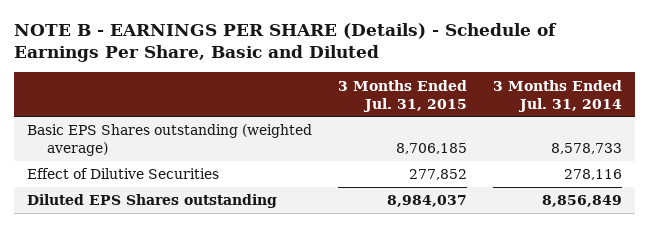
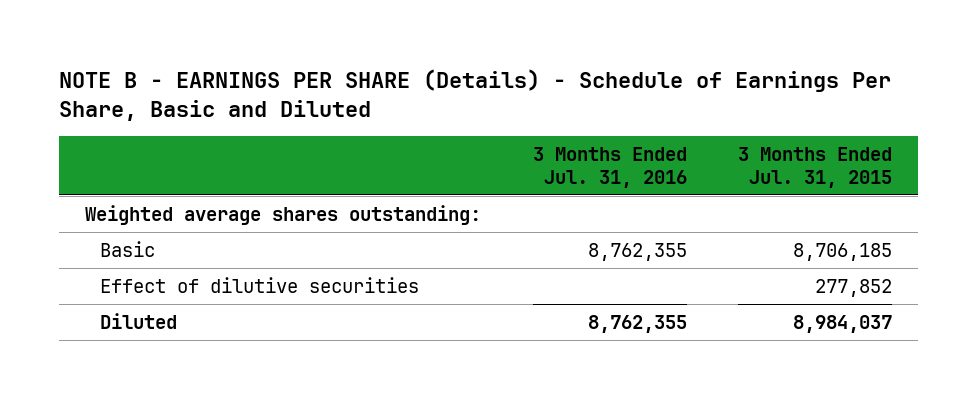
- | 3 Months Ended Jul. 31, 2015 | 3 Months Ended Jul. 31, 2014
+ | 3 Months Ended Jul. 31, 2016 | 3 Months Ended Jul. 31, 2015
- Basic EPS Shares outstanding (weighted average) | 8,706,185 | 8,578,733
- Effect of Dilutive Securities | 277,852 | 278,116
- Diluted EPS Shares outstanding | 8,984,037 | 8,856,849
+ Weighted average shares outstanding:
+ Basic | 8,762,355 | 8,706,185
+ Effect of dilutive securities | | 277,852
+ Diluted | 8,762,355 | 8,984,037

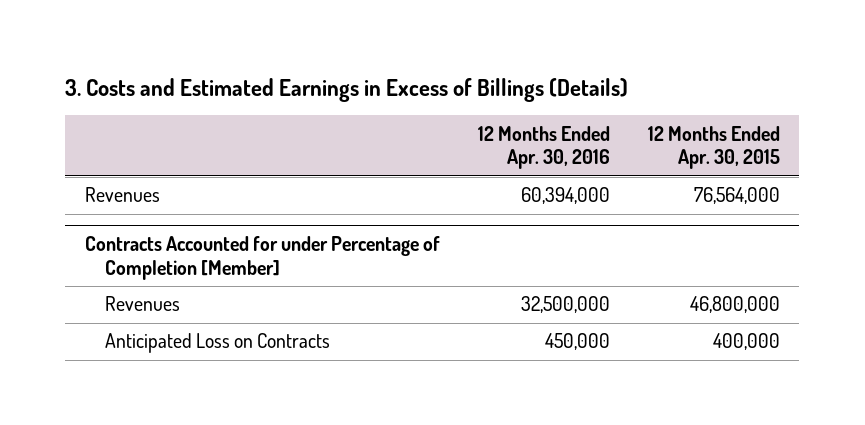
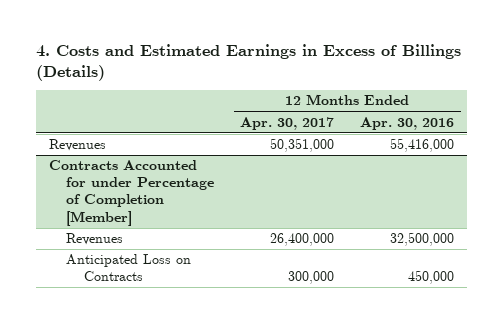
- 3. Costs and Estimated Earnings in Excess of Billings (Details)
+ 4. Costs and Estimated Earnings in Excess of Billings (Details)
- | 12 Months Ended Apr. 30, 2016 | 12 Months Ended Apr. 30, 2015
+ | 12 Months Ended Apr. 30, 2017 | 12 Months Ended Apr. 30, 2016
- Revenues | 60,394,000 | 76,564,000
+ Revenues | 50,351,000 | 55,416,000

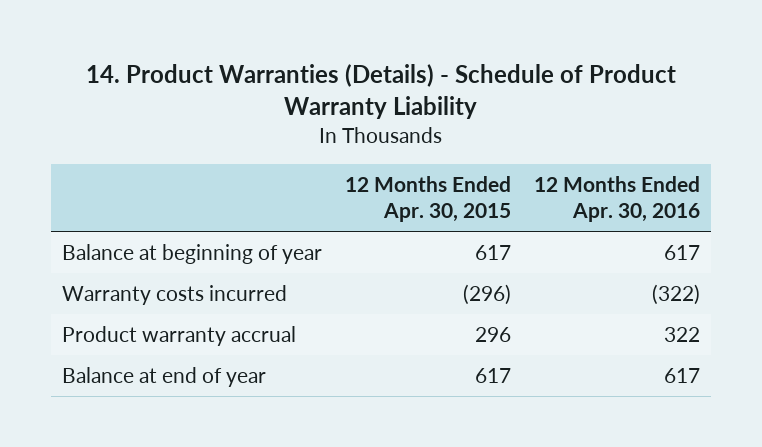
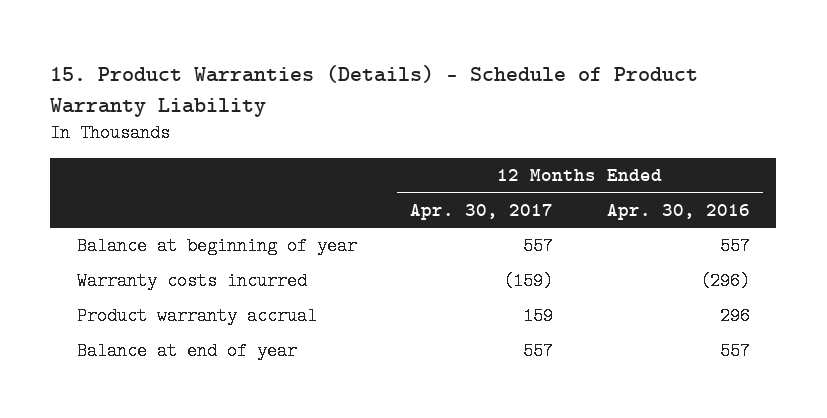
- 14. Product Warranties (Details) - Schedule of Product Warranty Liability
+ 15. Product Warranties (Details) - Schedule of Product Warranty Liability
- | 12 Months Ended Apr. 30, 2015 | 12 Months Ended Apr. 30, 2016
+ | 12 Months Ended Apr. 30, 2017 | 12 Months Ended Apr. 30, 2016
- Balance at beginning of year | 617 | 617
- Warranty costs incurred | (296) | (322)
- Product warranty accrual | 296 | 322
- Balance at end of year | 617 | 617
+ Balance at beginning of year | 557 | 557
+ Warranty costs incurred | (159) | (296)
+ Product warranty accrual | 159 | 296
+ Balance at end of year | 557 | 557

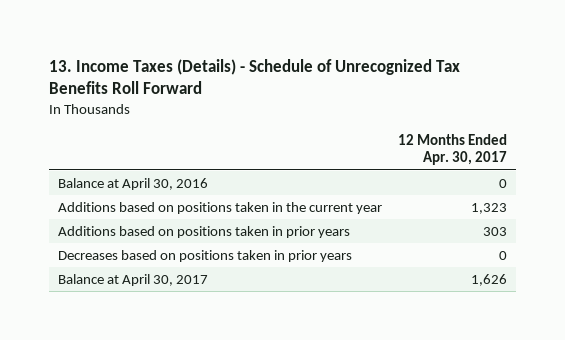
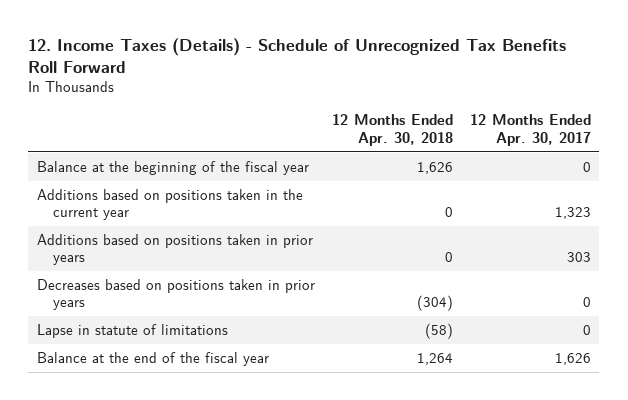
- 13. Income Taxes (Details) - Schedule of Unrecognized Tax Benefits Roll Forward
+ 12. Income Taxes (Details) - Schedule of Unrecognized Tax Benefits Roll Forward
- | 12 Months Ended Apr. 30, 2017
+ | 12 Months Ended Apr. 30, 2018 | 12 Months Ended Apr. 30, 2017
- Balance at April 30, 2016 | 0
+ Balance at the beginning of the fiscal year | 1,626 | 0
- Balance at April 30, 2017 | 1,626
+ Lapse in statute of limitations | (58) | 0
+ Balance at the end of the fiscal year | 1,264 | 1,626

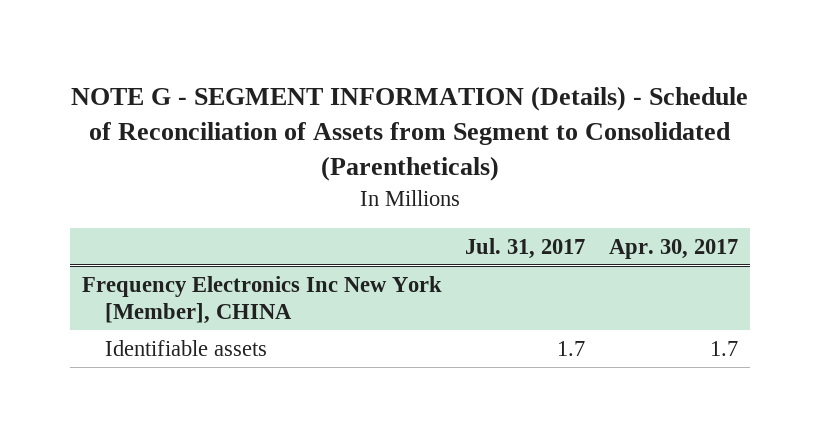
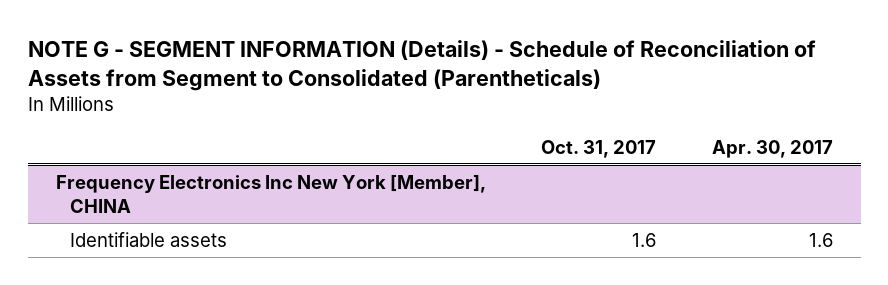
- | Jul. 31, 2017 | Apr. 30, 2017
+ | Oct. 31, 2017 | Apr. 30, 2017
@ Frequency Electronics Inc New York [Member], CHINA
- Identifiable assets | 1.7 | 1.7
+ Identifiable assets | 1.6 | 1.6

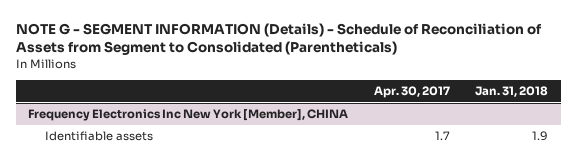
- | Oct. 31, 2017 | Apr. 30, 2017
+ | Apr. 30, 2017 | Jan. 31, 2018
@ Frequency Electronics Inc New York [Member], CHINA
- Identifiable assets | 1.6 | 1.6
+ Identifiable assets | 1.7 | 1.9

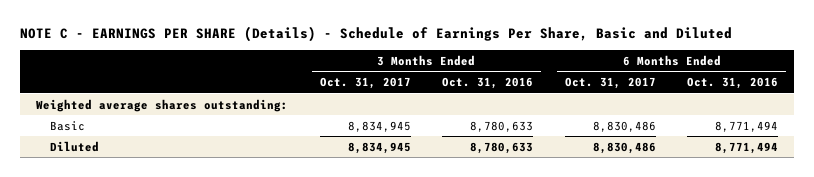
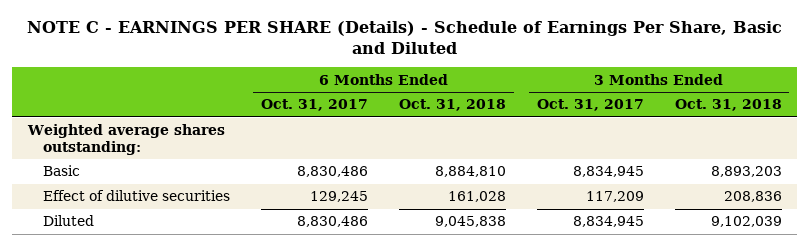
- | 3 Months Ended Oct. 31, 2017 | 3 Months Ended Oct. 31, 2016 | 6 Months Ended Oct. 31, 2017 | 6 Months Ended Oct. 31, 2016
+ | 6 Months Ended Oct. 31, 2017 | 6 Months Ended Oct. 31, 2018 | 3 Months Ended Oct. 31, 2017 | 3 Months Ended Oct. 31, 2018
+ Effect of dilutive securities | 129,245 | 161,028 | 117,209 | 208,836

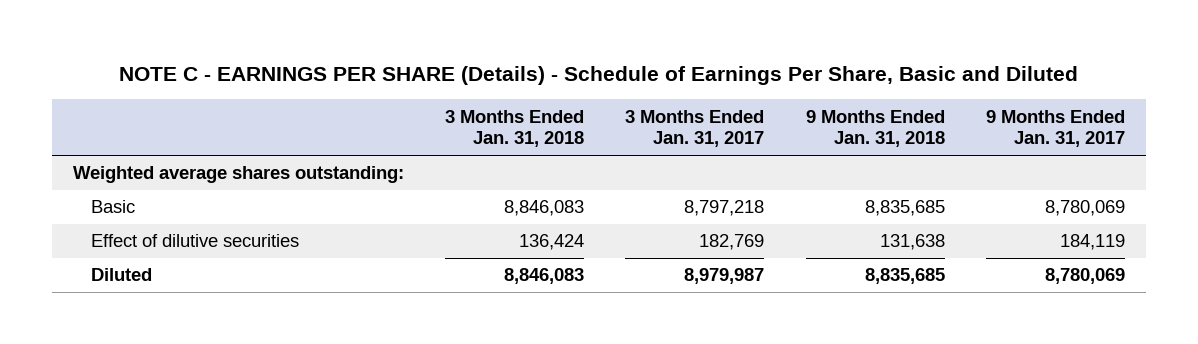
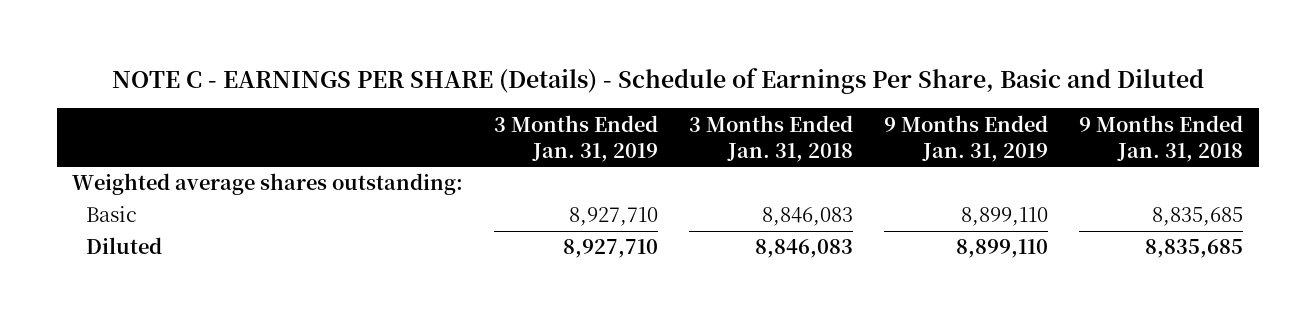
- | 3 Months Ended Jan. 31, 2018 | 3 Months Ended Jan. 31, 2017 | 9 Months Ended Jan. 31, 2018 | 9 Months Ended Jan. 31, 2017
+ | 3 Months Ended Jan. 31, 2019 | 3 Months Ended Jan. 31, 2018 | 9 Months Ended Jan. 31, 2019 | 9 Months Ended Jan. 31, 2018
- Effect of dilutive securities | 136,424 | 182,769 | 131,638 | 184,119

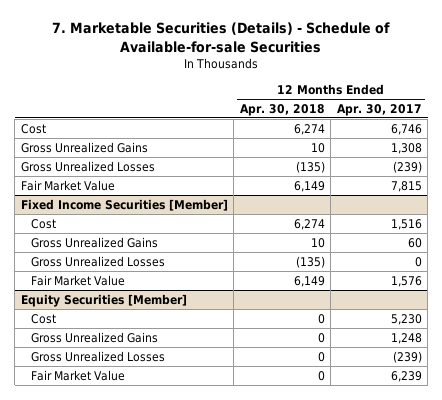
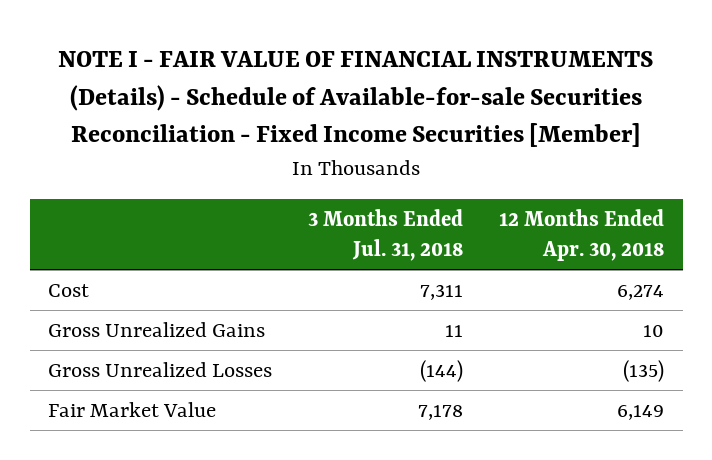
- 7. Marketable Securities (Details) - Schedule of Available-for-sale Securities
+ NOTE I - FAIR VALUE OF FINANCIAL INSTRUMENTS (Details) - Schedule of Available-for-sale Securities Reconciliation - Fixed Income Securities [Member]
- | 12 Months Ended Apr. 30, 2018 | 12 Months Ended Apr. 30, 2017
+ | 3 Months Ended Jul. 31, 2018 | 12 Months Ended Apr. 30, 2018
- Fixed Income Securities [Member]
- Cost | 6,274 | 1,516
- Gross Unrealized Gains | 10 | 60
- Gross Unrealized Losses | (135) | 0
- Fair Market Value | 6,149 | 1,576
- Equity Securities [Member]
- Cost | 0 | 5,230
- Gross Unrealized Gains | 0 | 1,248
- Gross Unrealized Losses | 0 | (239)
- Fair Market Value | 0 | 6,239

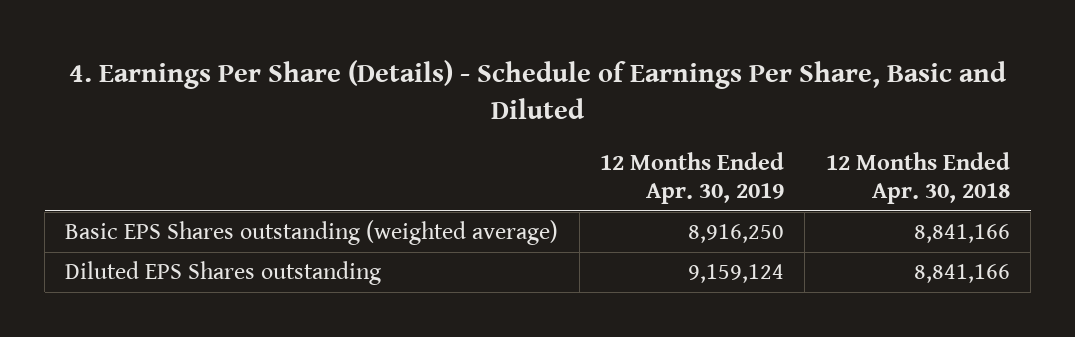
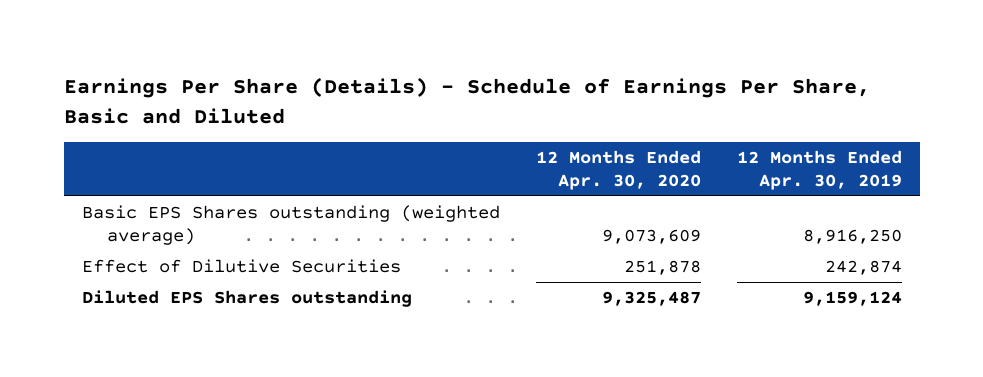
- 4. Earnings Per Share (Details) - Schedule of Earnings Per Share, Basic and Diluted
+ Earnings Per Share (Details) - Schedule of Earnings Per Share, Basic and Diluted
- | 12 Months Ended Apr. 30, 2019 | 12 Months Ended Apr. 30, 2018
+ | 12 Months Ended Apr. 30, 2020 | 12 Months Ended Apr. 30, 2019
+ Effect of Dilutive Securities | 251,878 | 242,874

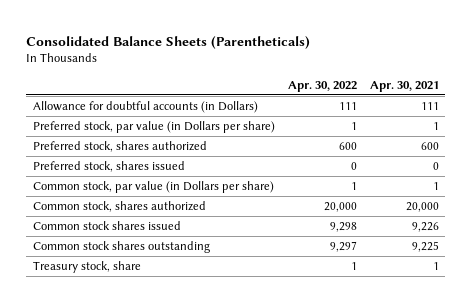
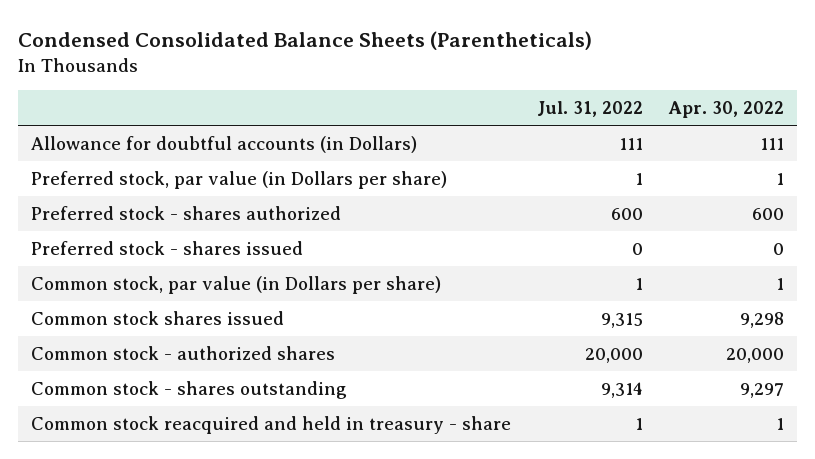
- Consolidated Balance Sheets (Parentheticals)
+ Condensed Consolidated Balance Sheets (Parentheticals)
- | Apr. 30, 2022 | Apr. 30, 2021
+ | Jul. 31, 2022 | Apr. 30, 2022
- Preferred stock, shares authorized | 600 | 600
- Preferred stock, shares issued | 0 | 0
+ Preferred stock - shares authorized | 600 | 600
+ Preferred stock - shares issued | 0 | 0
- Common stock, shares authorized | 20,000 | 20,000
- Common stock shares outstanding | 9,297 | 9,225
- Treasury stock, share | 1 | 1
+ Common stock - authorized shares | 20,000 | 20,000
+ Common stock - shares outstanding | 9,314 | 9,297
+ Common stock reacquired and held in treasury - share | 1 | 1

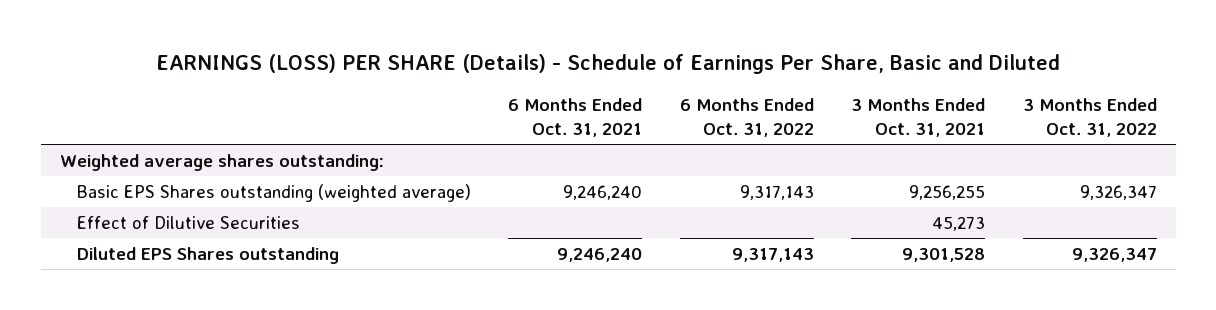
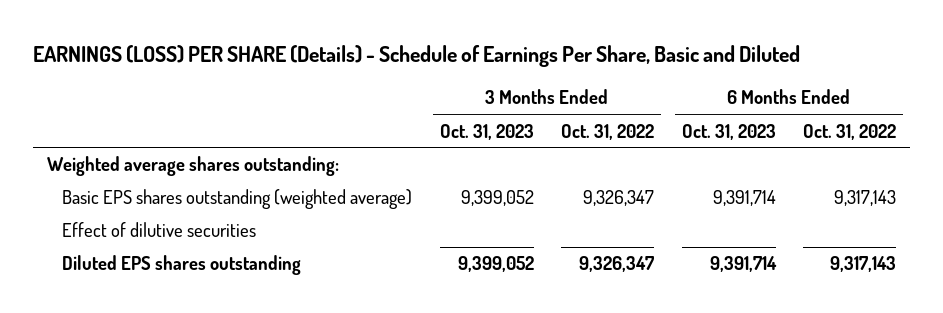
- | 6 Months Ended Oct. 31, 2021 | 6 Months Ended Oct. 31, 2022 | 3 Months Ended Oct. 31, 2021 | 3 Months Ended Oct. 31, 2022
+ | 3 Months Ended Oct. 31, 2023 | 3 Months Ended Oct. 31, 2022 | 6 Months Ended Oct. 31, 2023 | 6 Months Ended Oct. 31, 2022
- Basic EPS Shares outstanding (weighted average) | 9,246,240 | 9,317,143 | 9,256,255 | 9,326,347
- Effect of Dilutive Securities | | | 45,273 |
- Diluted EPS Shares outstanding | 9,246,240 | 9,317,143 | 9,301,528 | 9,326,347
+ Basic EPS shares outstanding (weighted average) | 9,399,052 | 9,326,347 | 9,391,714 | 9,317,143
+ Effect of dilutive securities
+ Diluted EPS shares outstanding | 9,399,052 | 9,326,347 | 9,391,714 | 9,317,143

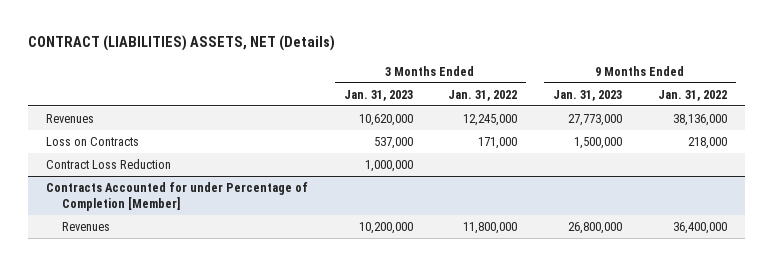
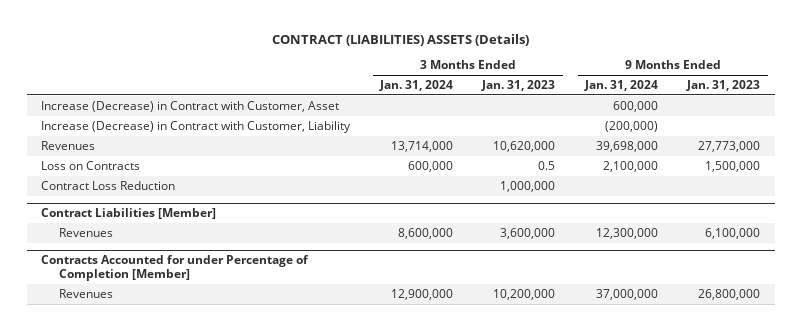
- CONTRACT (LIABILITIES) ASSETS, NET (Details)
+ CONTRACT (LIABILITIES) ASSETS (Details)
- | 3 Months Ended Jan. 31, 2023 | 3 Months Ended Jan. 31, 2022 | 9 Months Ended Jan. 31, 2023 | 9 Months Ended Jan. 31, 2022
+ | 3 Months Ended Jan. 31, 2024 | 3 Months Ended Jan. 31, 2023 | 9 Months Ended Jan. 31, 2024 | 9 Months Ended Jan. 31, 2023
+ Increase (Decrease) in Contract with Customer, Asset | | | 600,000 |
+ Increase (Decrease) in Contract with Customer, Liability | | | (200,000) |
- Loss on Contracts | 537,000 | 171,000 | 1,500,000 | 218,000
+ Loss on Contracts | 600,000 | 0.5 | 2,100,000 | 1,500,000
+ Contract Liabilities [Member]
+ Revenues | 8,600,000 | 3,600,000 | 12,300,000 | 6,100,000

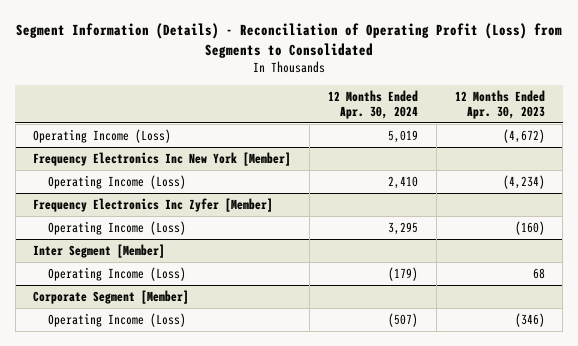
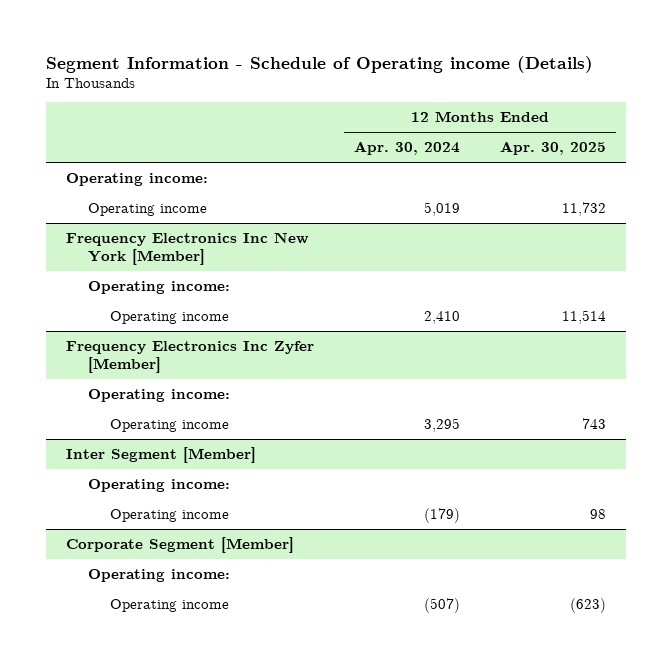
- Segment Information (Details) - Reconciliation of Operating Profit (Loss) from Segments to Consolidated
+ Segment Information - Schedule of Operating income (Details)
- | 12 Months Ended Apr. 30, 2024 | 12 Months Ended Apr. 30, 2023
+ | 12 Months Ended Apr. 30, 2024 | 12 Months Ended Apr. 30, 2025
- Operating Income (Loss) | 5,019 | (4,672)
+ Operating income:
+ Operating income | 5,019 | 11,732
@ Frequency Electronics Inc New York [Member]
- Operating Income (Loss) | 2,410 | (4,234)
+ Operating income:
+ Operating income | 2,410 | 11,514
@ Frequency Electronics Inc Zyfer [Member]
- Operating Income (Loss) | 3,295 | (160)
+ Operating income:
+ Operating income | 3,295 | 743
@ Inter Segment [Member]
- Operating Income (Loss) | (179) | 68
+ Operating income:
+ Operating income | (179) | 98
@ Corporate Segment [Member]
- Operating Income (Loss) | (507) | (346)
+ Operating income:
+ Operating income | (507) | (623)

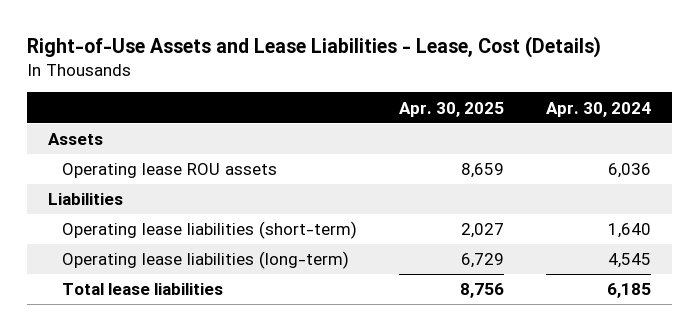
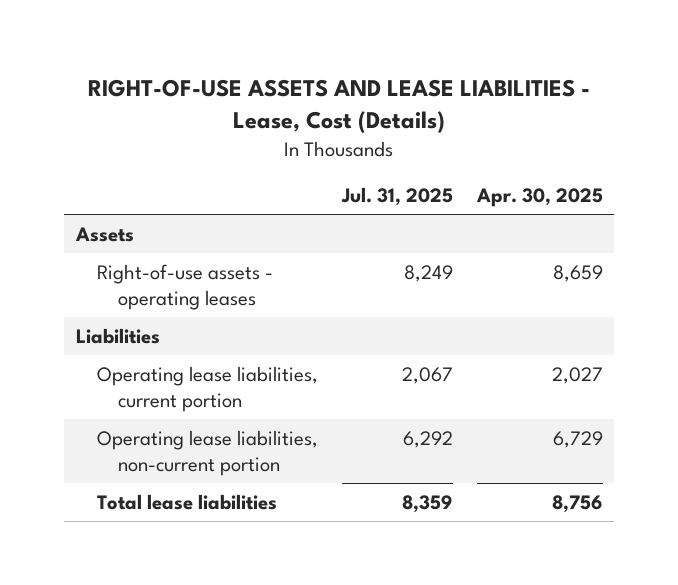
- Right-of-Use Assets and Lease Liabilities - Lease, Cost (Details)
+ RIGHT-OF-USE ASSETS AND LEASE LIABILITIES - Lease, Cost (Details)
- | Apr. 30, 2025 | Apr. 30, 2024
+ | Jul. 31, 2025 | Apr. 30, 2025
- Operating lease ROU assets | 8,659 | 6,036
+ Right-of-use assets - operating leases | 8,249 | 8,659
- Operating lease liabilities (short-term) | 2,027 | 1,640
- Operating lease liabilities (long-term) | 6,729 | 4,545
+ Operating lease liabilities, current portion | 2,067 | 2,027
+ Operating lease liabilities, non-current portion | 6,292 | 6,729

